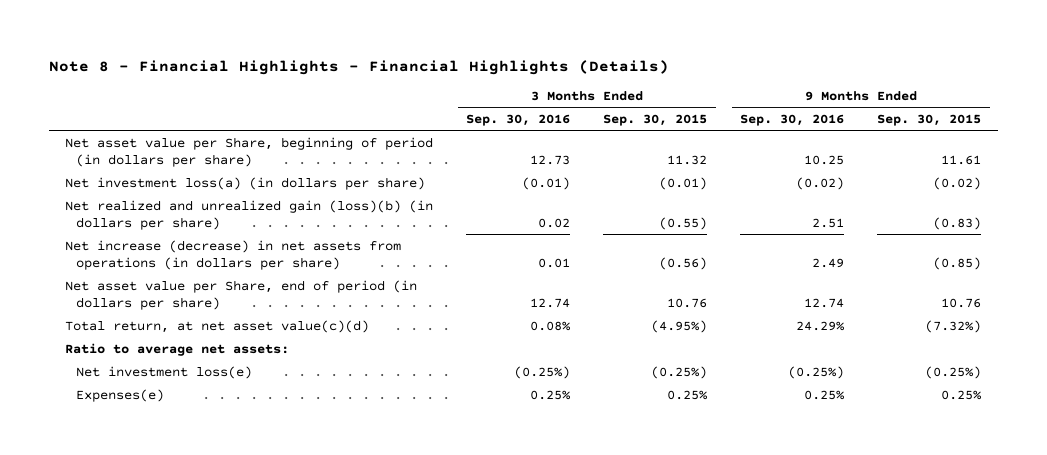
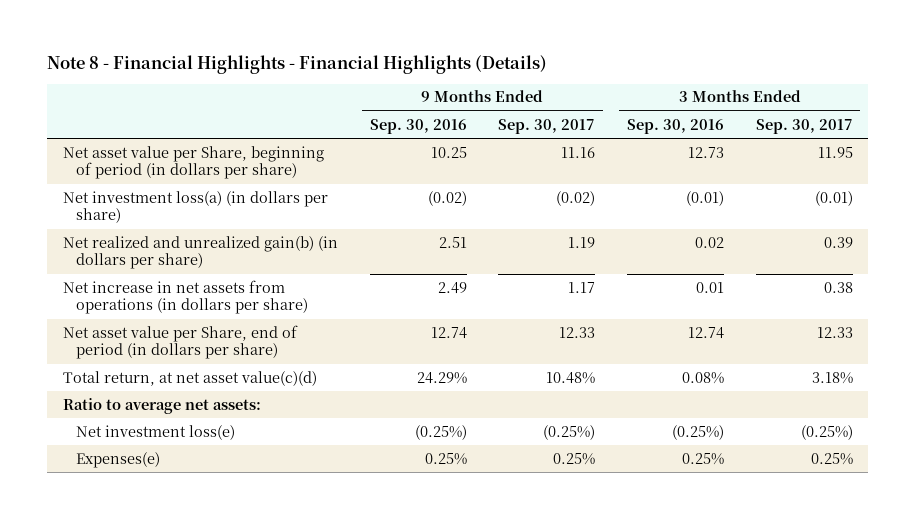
- | 3 Months Ended Sep. 30, 2016 | 3 Months Ended Sep. 30, 2015 | 9 Months Ended Sep. 30, 2016 | 9 Months Ended Sep. 30, 2015
+ | 9 Months Ended Sep. 30, 2016 | 9 Months Ended Sep. 30, 2017 | 3 Months Ended Sep. 30, 2016 | 3 Months Ended Sep. 30, 2017
- Net realized and unrealized gain (loss)(b) (in dollars per share) | 0.02 | (0.55) | 2.51 | (0.83)
- Net increase (decrease) in net assets from operations (in dollars per share) | 0.01 | (0.56) | 2.49 | (0.85)
+ Net realized and unrealized gain(b) (in dollars per share) | 2.51 | 1.19 | 0.02 | 0.39
+ Net increase in net assets from operations (in dollars per share) | 2.49 | 1.17 | 0.01 | 0.38

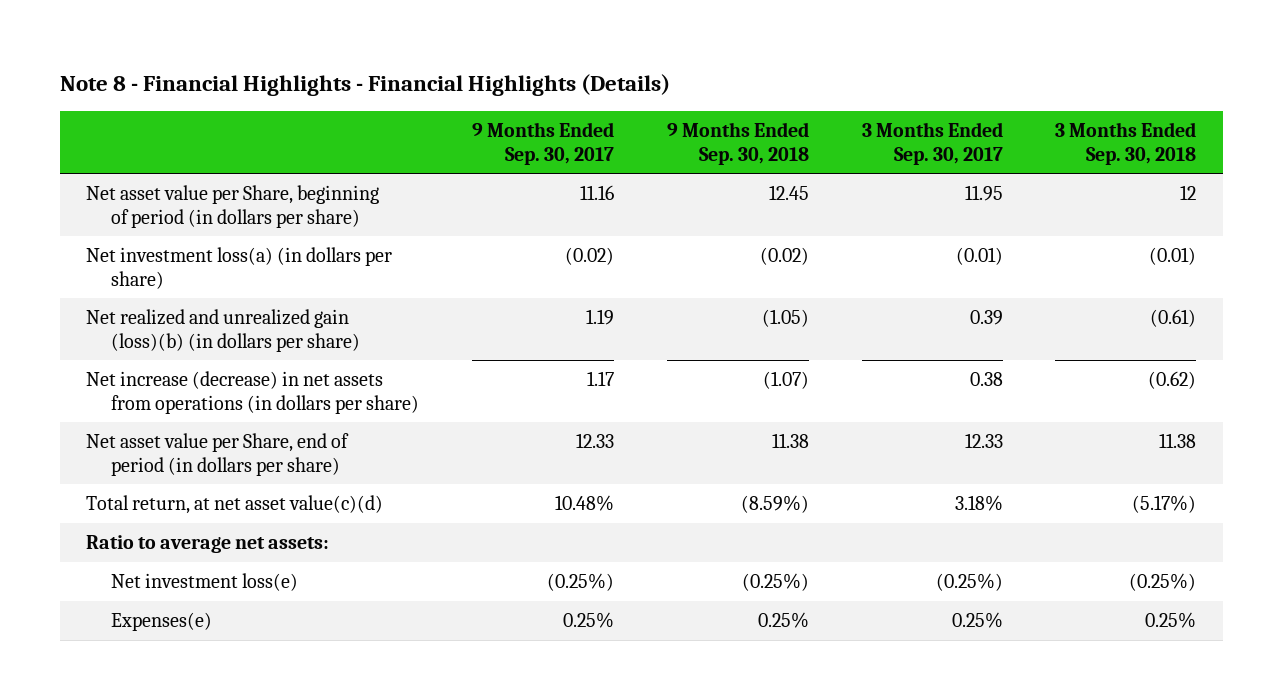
- | 9 Months Ended Sep. 30, 2016 | 9 Months Ended Sep. 30, 2017 | 3 Months Ended Sep. 30, 2016 | 3 Months Ended Sep. 30, 2017
+ | 9 Months Ended Sep. 30, 2017 | 9 Months Ended Sep. 30, 2018 | 3 Months Ended Sep. 30, 2017 | 3 Months Ended Sep. 30, 2018
- Net realized and unrealized gain(b) (in dollars per share) | 2.51 | 1.19 | 0.02 | 0.39
- Net increase in net assets from operations (in dollars per share) | 2.49 | 1.17 | 0.01 | 0.38
+ Net realized and unrealized gain (loss)(b) (in dollars per share) | 1.19 | (1.05) | 0.39 | (0.61)
+ Net increase (decrease) in net assets from operations (in dollars per share) | 1.17 | (1.07) | 0.38 | (0.62)

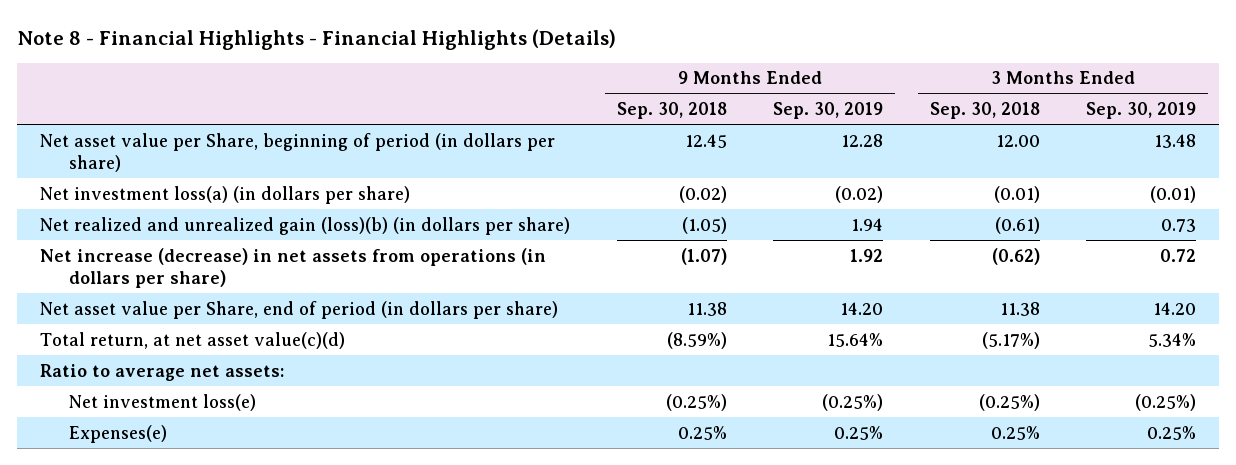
- | 9 Months Ended Sep. 30, 2017 | 9 Months Ended Sep. 30, 2018 | 3 Months Ended Sep. 30, 2017 | 3 Months Ended Sep. 30, 2018
+ | 9 Months Ended Sep. 30, 2018 | 9 Months Ended Sep. 30, 2019 | 3 Months Ended Sep. 30, 2018 | 3 Months Ended Sep. 30, 2019
- Net asset value per Share, beginning of period (in dollars per share) | 11.16 | 12.45 | 11.95 | 12
+ Net asset value per Share, beginning of period (in dollars per share) | 12.45 | 12.28 | 12.00 | 13.48

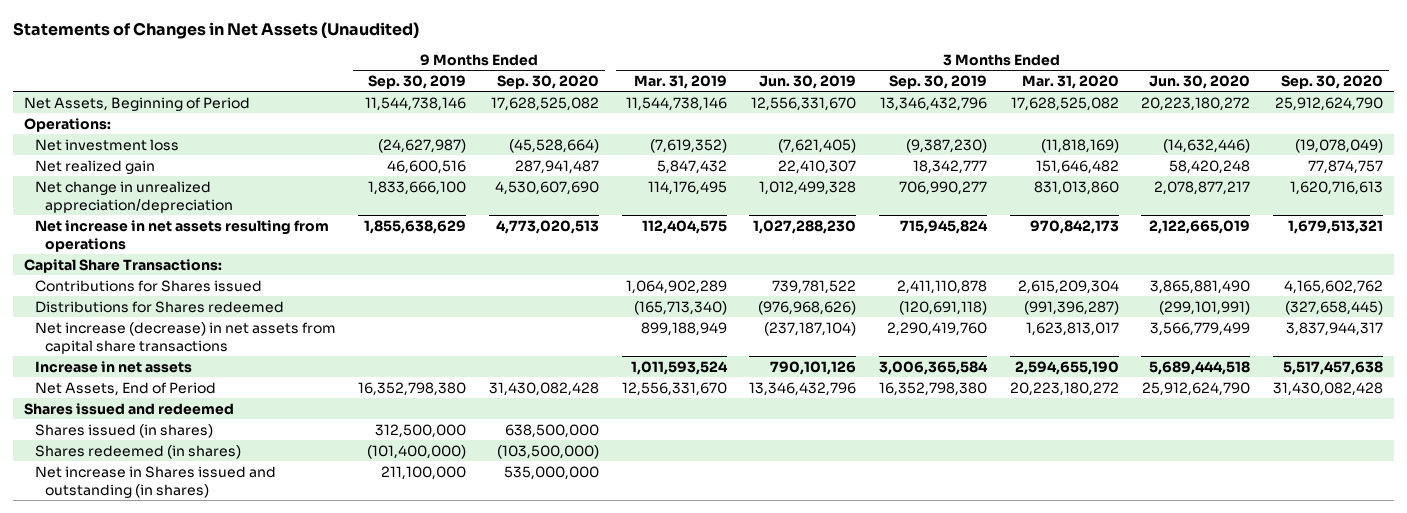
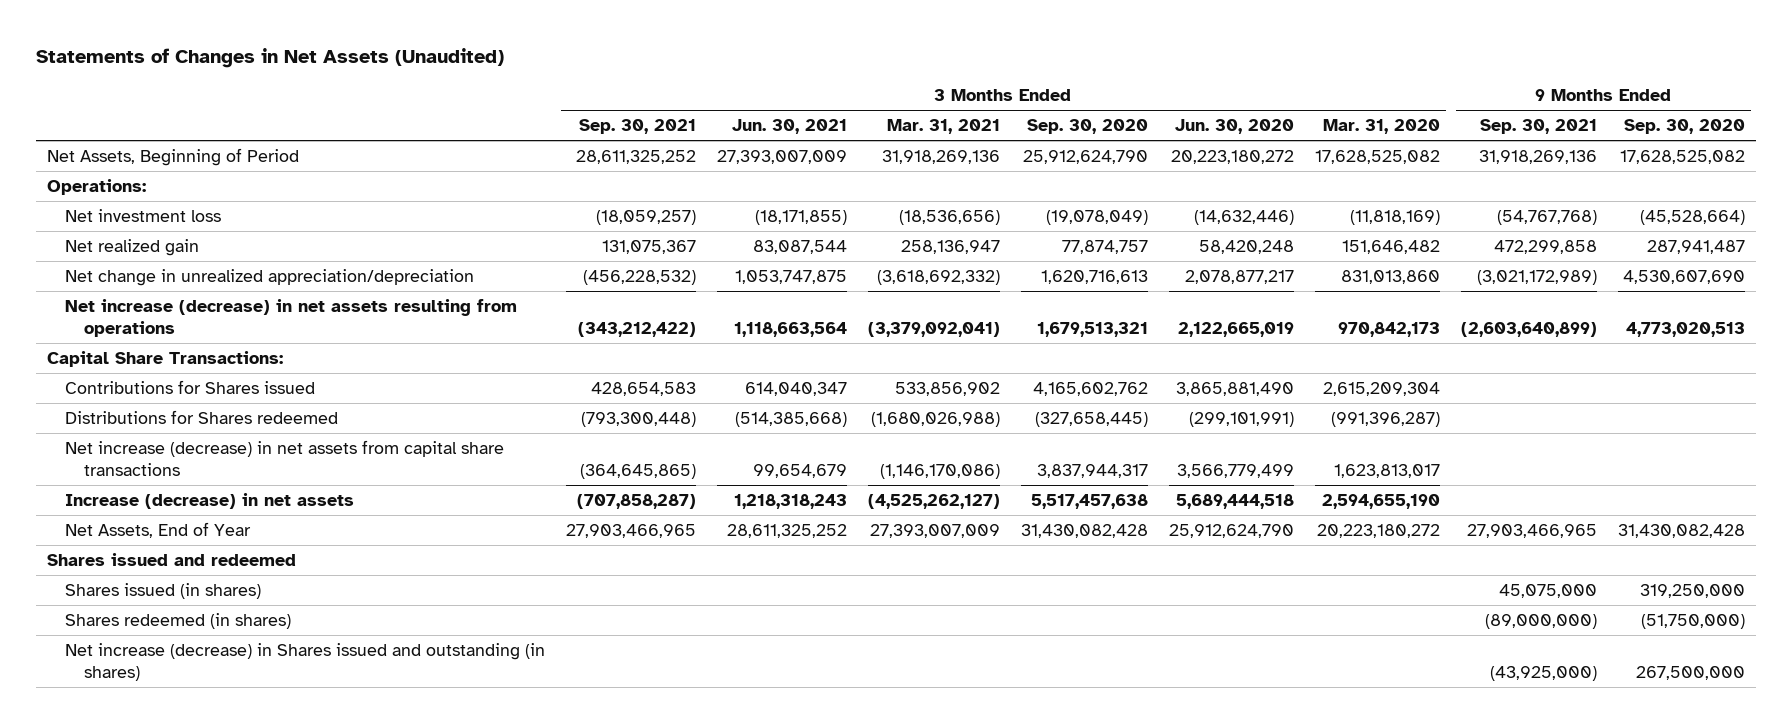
- | 9 Months Ended Sep. 30, 2019 | 9 Months Ended Sep. 30, 2020 | 3 Months Ended Mar. 31, 2019 | 3 Months Ended Jun. 30, 2019 | 3 Months Ended Sep. 30, 2019 | 3 Months Ended Mar. 31, 2020 | 3 Months Ended Jun. 30, 2020 | 3 Months Ended Sep. 30, 2020
+ | 3 Months Ended Sep. 30, 2021 | 3 Months Ended Jun. 30, 2021 | 3 Months Ended Mar. 31, 2021 | 3 Months Ended Sep. 30, 2020 | 3 Months Ended Jun. 30, 2020 | 3 Months Ended Mar. 31, 2020 | 9 Months Ended Sep. 30, 2021 | 9 Months Ended Sep. 30, 2020
- Net increase in net assets resulting from operations | 1,855,638,629 | 4,773,020,513 | 112,404,575 | 1,027,288,230 | 715,945,824 | 970,842,173 | 2,122,665,019 | 1,679,513,321
+ Net increase (decrease) in net assets resulting from operations | (343,212,422) | 1,118,663,564 | (3,379,092,041) | 1,679,513,321 | 2,122,665,019 | 970,842,173 | (2,603,640,899) | 4,773,020,513
- Increase in net assets | | | 1,011,593,524 | 790,101,126 | 3,006,365,584 | 2,594,655,190 | 5,689,444,518 | 5,517,457,638
- Net Assets, End of Period | 16,352,798,380 | 31,430,082,428 | 12,556,331,670 | 13,346,432,796 | 16,352,798,380 | 20,223,180,272 | 25,912,624,790 | 31,430,082,428
+ Increase (decrease) in net assets | (707,858,287) | 1,218,318,243 | (4,525,262,127) | 5,517,457,638 | 5,689,444,518 | 2,594,655,190 | |
+ Net Assets, End of Year | 27,903,466,965 | 28,611,325,252 | 27,393,007,009 | 31,430,082,428 | 25,912,624,790 | 20,223,180,272 | 27,903,466,965 | 31,430,082,428
- Shares issued (in shares) | 312,500,000 | 638,500,000 | | | | | |
- Shares redeemed (in shares) | (101,400,000) | (103,500,000) | | | | | |
- Net increase in Shares issued and outstanding (in shares) | 211,100,000 | 535,000,000 | | | | | |
+ Shares issued (in shares) | | | | | | | 45,075,000 | 319,250,000
+ Shares redeemed (in shares) | | | | | | | (89,000,000) | (51,750,000)
+ Net increase (decrease) in Shares issued and outstanding (in shares) | | | | | | | (43,925,000) | 267,500,000

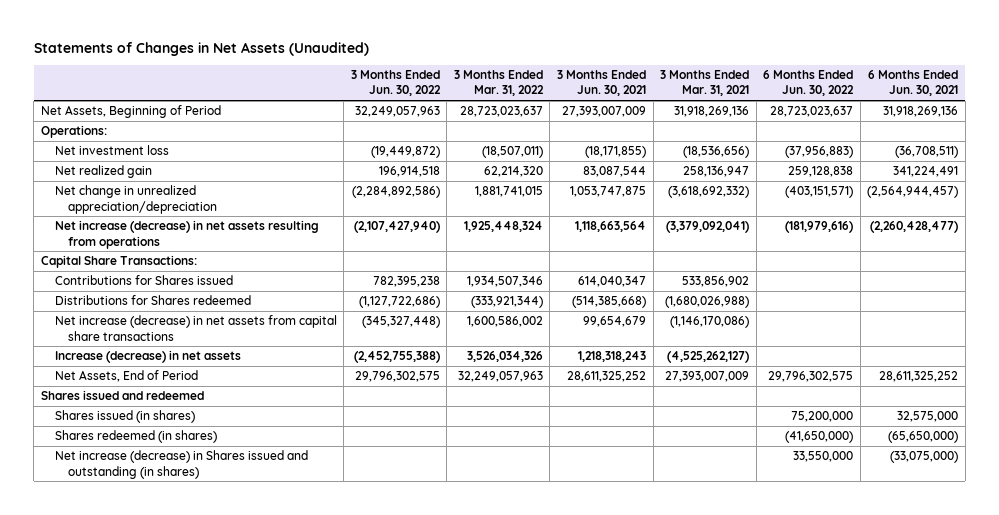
- | 3 Months Ended Sep. 30, 2021 | 3 Months Ended Jun. 30, 2021 | 3 Months Ended Mar. 31, 2021 | 3 Months Ended Sep. 30, 2020 | 3 Months Ended Jun. 30, 2020 | 3 Months Ended Mar. 31, 2020 | 9 Months Ended Sep. 30, 2021 | 9 Months Ended Sep. 30, 2020
+ | 3 Months Ended Jun. 30, 2022 | 3 Months Ended Mar. 31, 2022 | 3 Months Ended Jun. 30, 2021 | 3 Months Ended Mar. 31, 2021 | 6 Months Ended Jun. 30, 2022 | 6 Months Ended Jun. 30, 2021
- Net Assets, End of Year | 27,903,466,965 | 28,611,325,252 | 27,393,007,009 | 31,430,082,428 | 25,912,624,790 | 20,223,180,272 | 27,903,466,965 | 31,430,082,428
+ Net Assets, End of Period | 29,796,302,575 | 32,249,057,963 | 28,611,325,252 | 27,393,007,009 | 29,796,302,575 | 28,611,325,252

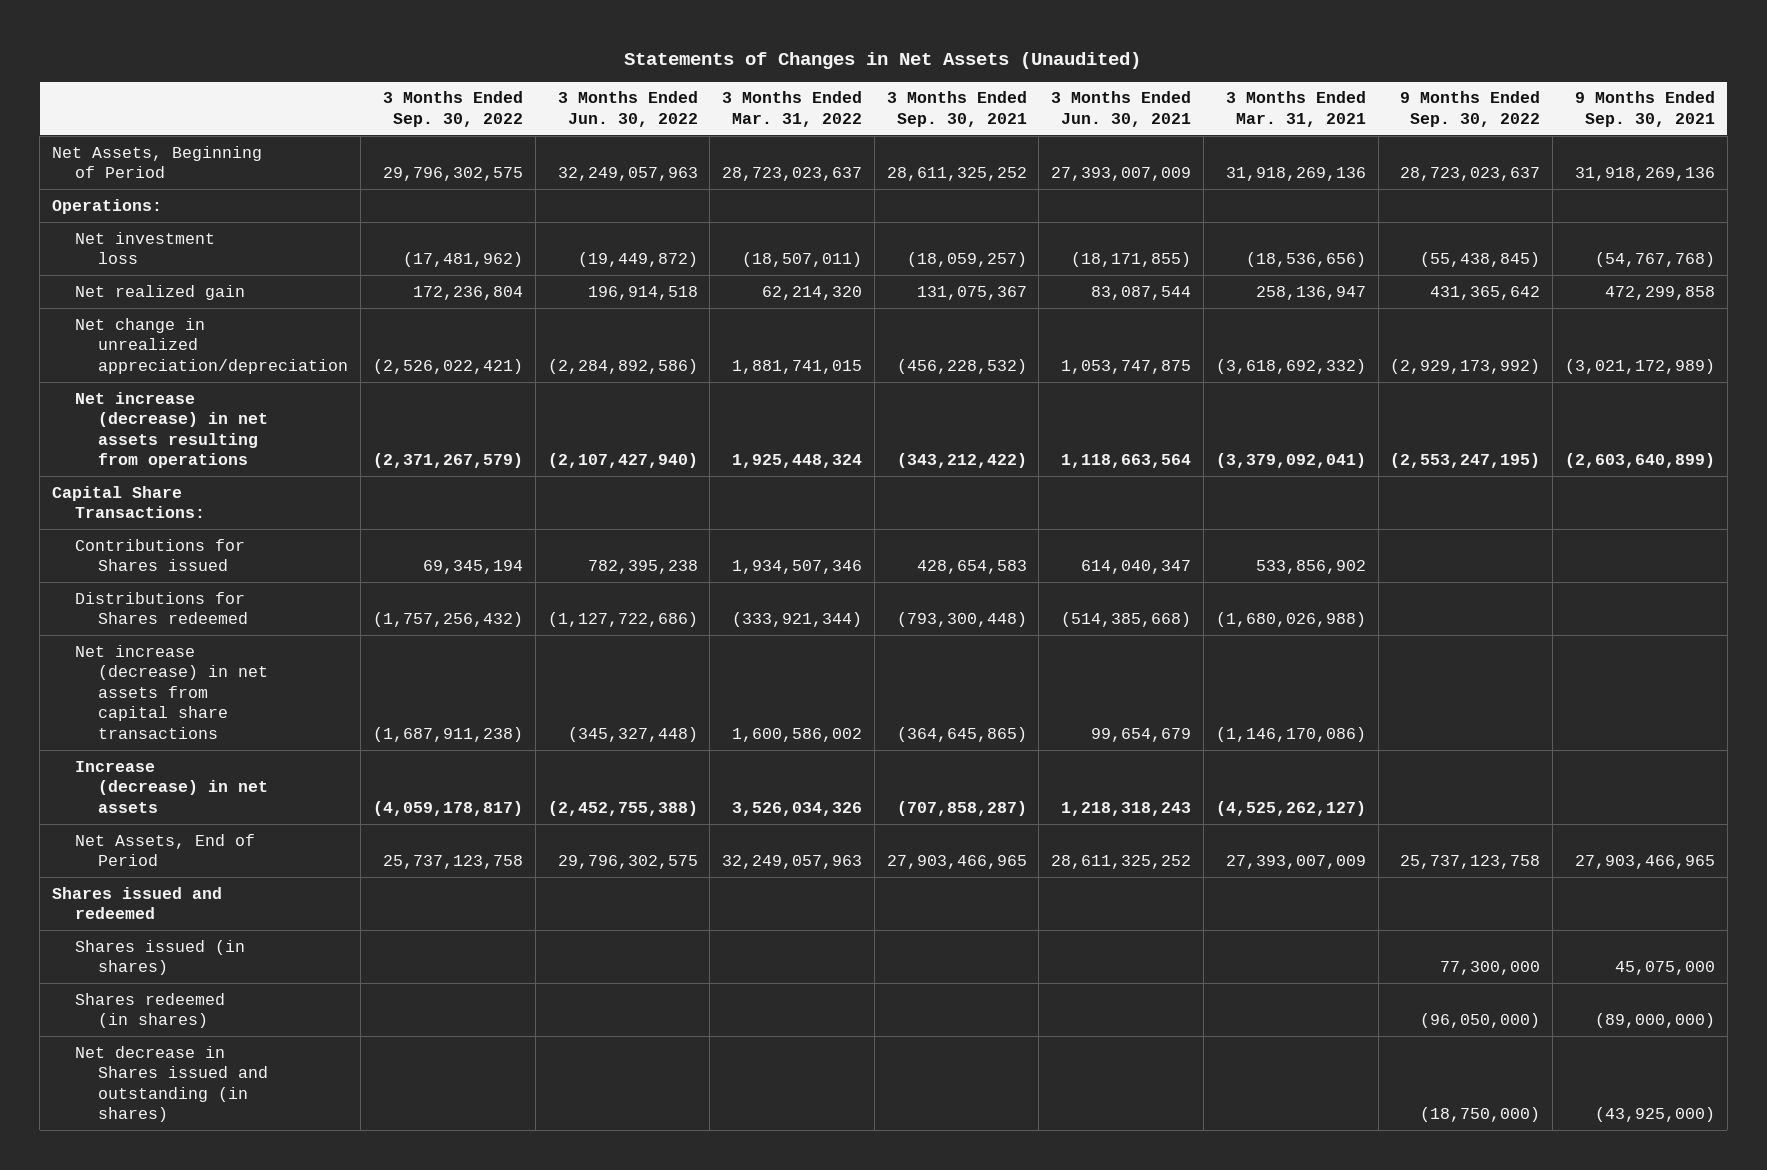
- | 3 Months Ended Jun. 30, 2022 | 3 Months Ended Mar. 31, 2022 | 3 Months Ended Jun. 30, 2021 | 3 Months Ended Mar. 31, 2021 | 6 Months Ended Jun. 30, 2022 | 6 Months Ended Jun. 30, 2021
+ | 3 Months Ended Sep. 30, 2022 | 3 Months Ended Jun. 30, 2022 | 3 Months Ended Mar. 31, 2022 | 3 Months Ended Sep. 30, 2021 | 3 Months Ended Jun. 30, 2021 | 3 Months Ended Mar. 31, 2021 | 9 Months Ended Sep. 30, 2022 | 9 Months Ended Sep. 30, 2021
- Net increase (decrease) in Shares issued and outstanding (in shares) | | | | | 33,550,000 | (33,075,000)
+ Net decrease in Shares issued and outstanding (in shares) | | | | | | | (18,750,000) | (43,925,000)

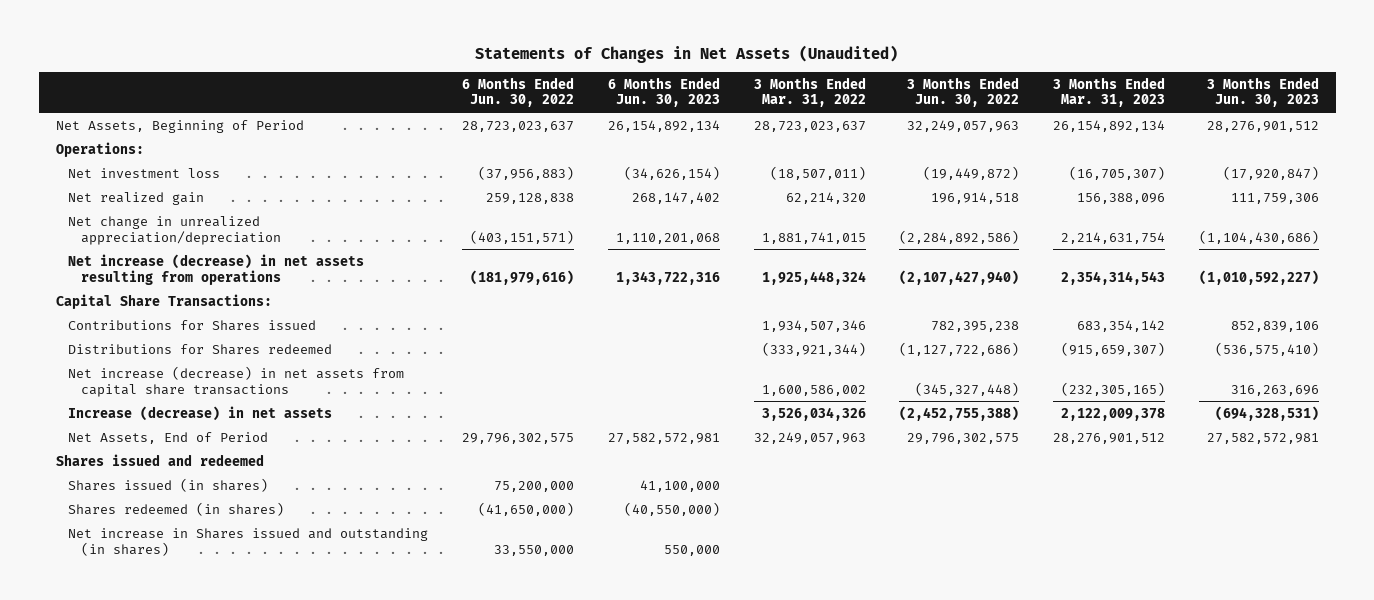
- | 3 Months Ended Sep. 30, 2022 | 3 Months Ended Jun. 30, 2022 | 3 Months Ended Mar. 31, 2022 | 3 Months Ended Sep. 30, 2021 | 3 Months Ended Jun. 30, 2021 | 3 Months Ended Mar. 31, 2021 | 9 Months Ended Sep. 30, 2022 | 9 Months Ended Sep. 30, 2021
+ | 6 Months Ended Jun. 30, 2022 | 6 Months Ended Jun. 30, 2023 | 3 Months Ended Mar. 31, 2022 | 3 Months Ended Jun. 30, 2022 | 3 Months Ended Mar. 31, 2023 | 3 Months Ended Jun. 30, 2023
- Net decrease in Shares issued and outstanding (in shares) | | | | | | | (18,750,000) | (43,925,000)
+ Net increase in Shares issued and outstanding (in shares) | 33,550,000 | 550,000 | | | |

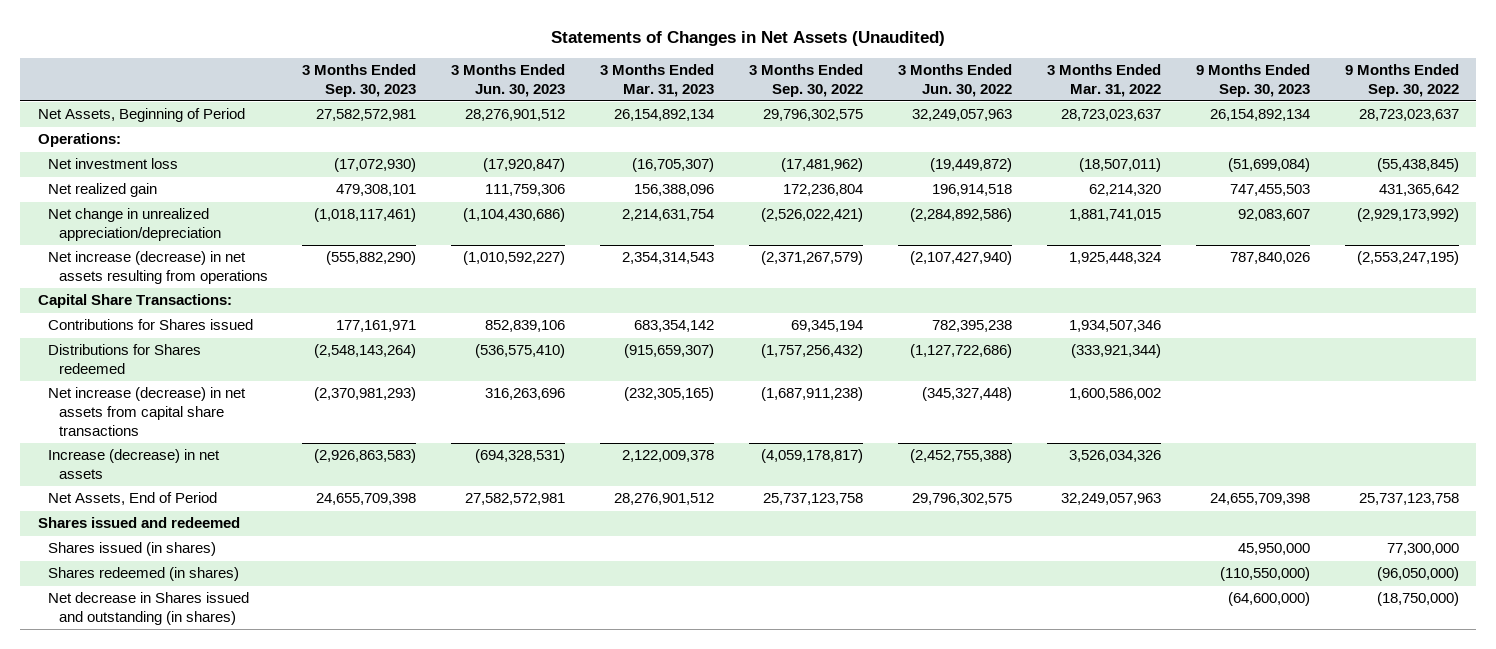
- | 6 Months Ended Jun. 30, 2022 | 6 Months Ended Jun. 30, 2023 | 3 Months Ended Mar. 31, 2022 | 3 Months Ended Jun. 30, 2022 | 3 Months Ended Mar. 31, 2023 | 3 Months Ended Jun. 30, 2023
+ | 3 Months Ended Sep. 30, 2023 | 3 Months Ended Jun. 30, 2023 | 3 Months Ended Mar. 31, 2023 | 3 Months Ended Sep. 30, 2022 | 3 Months Ended Jun. 30, 2022 | 3 Months Ended Mar. 31, 2022 | 9 Months Ended Sep. 30, 2023 | 9 Months Ended Sep. 30, 2022
- Net increase in Shares issued and outstanding (in shares) | 33,550,000 | 550,000 | | | |
+ Net decrease in Shares issued and outstanding (in shares) | | | | | | | (64,600,000) | (18,750,000)

